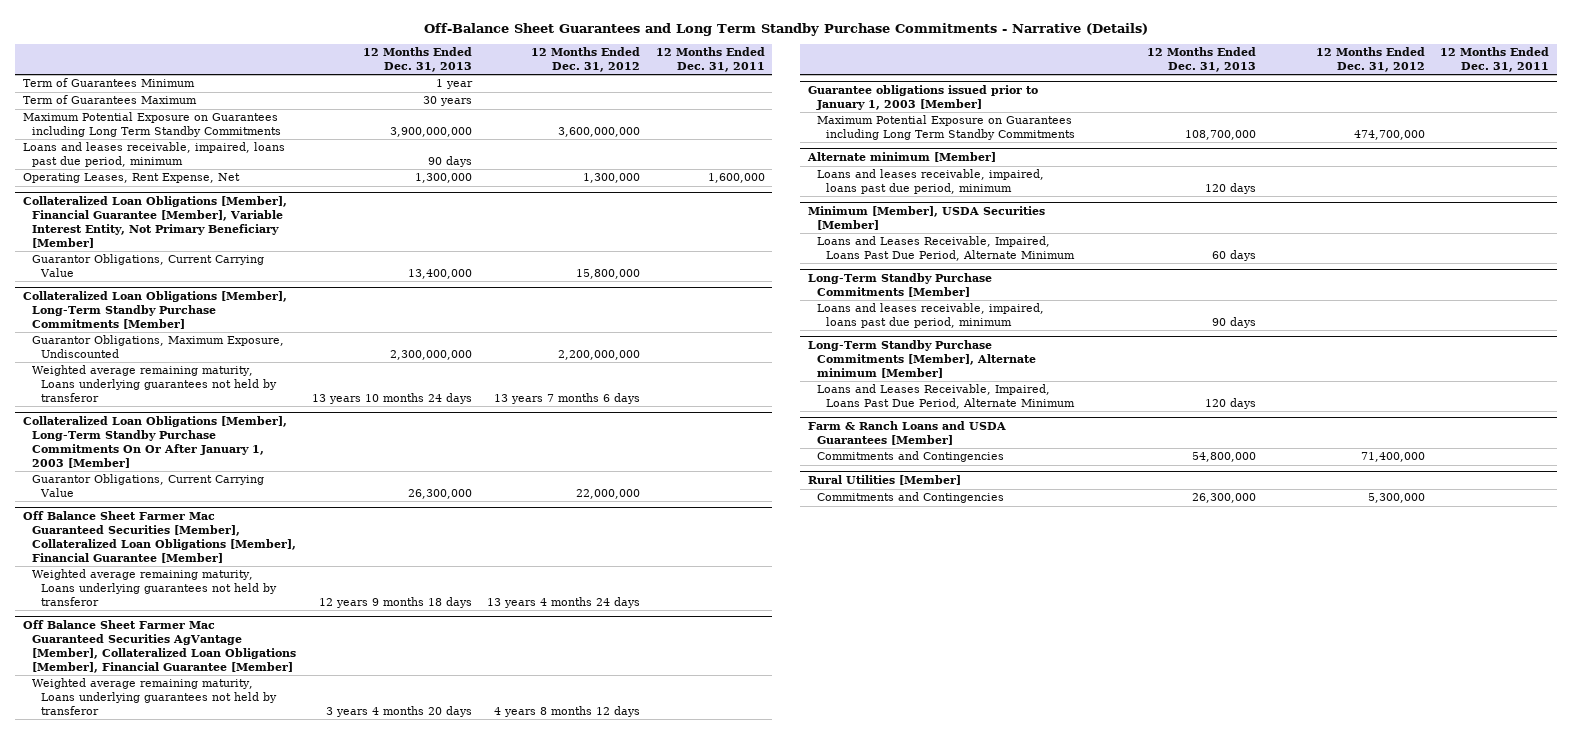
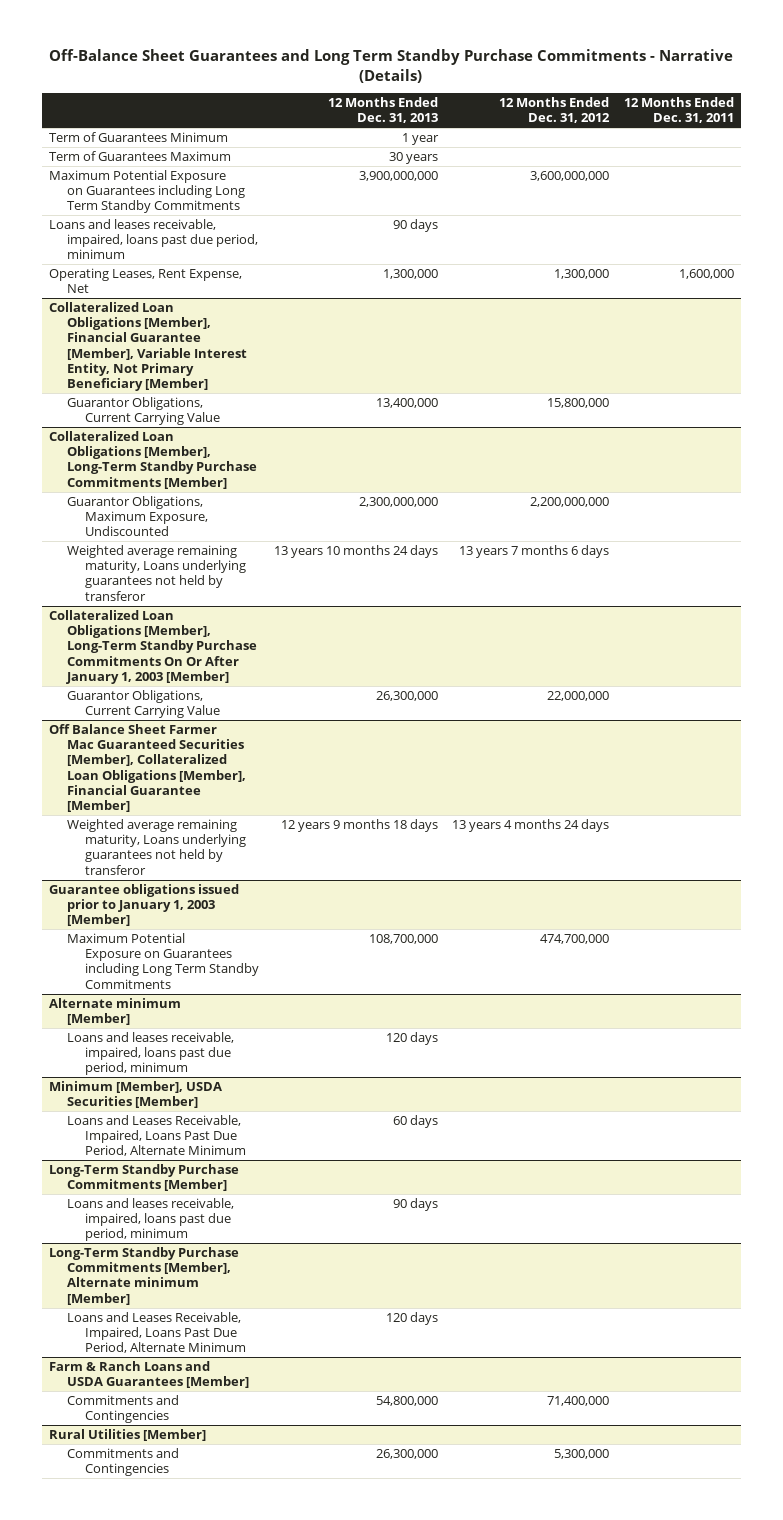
- Off Balance Sheet Farmer Mac Guaranteed Securities AgVantage [Member], Collateralized Loan Obligations [Member], Financial Guarantee [Member]
- Weighted average remaining maturity, Loans underlying guarantees not held by transferor | 3 years 4 months 20 days | 4 years 8 months 12 days |

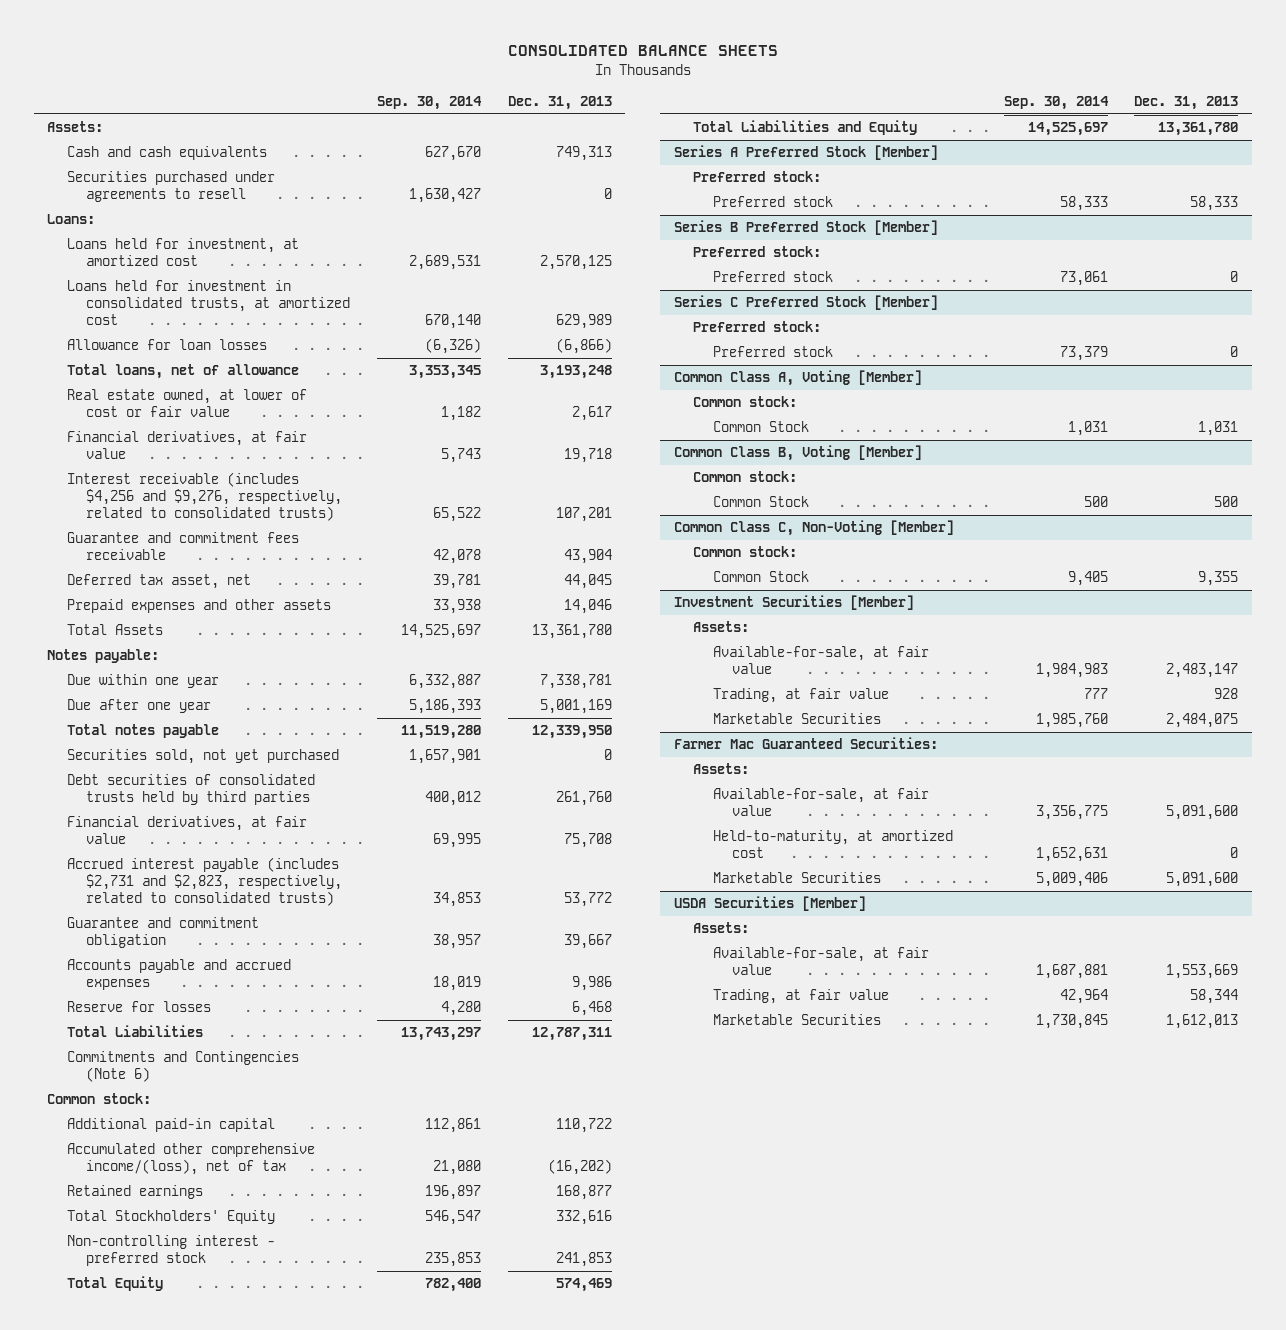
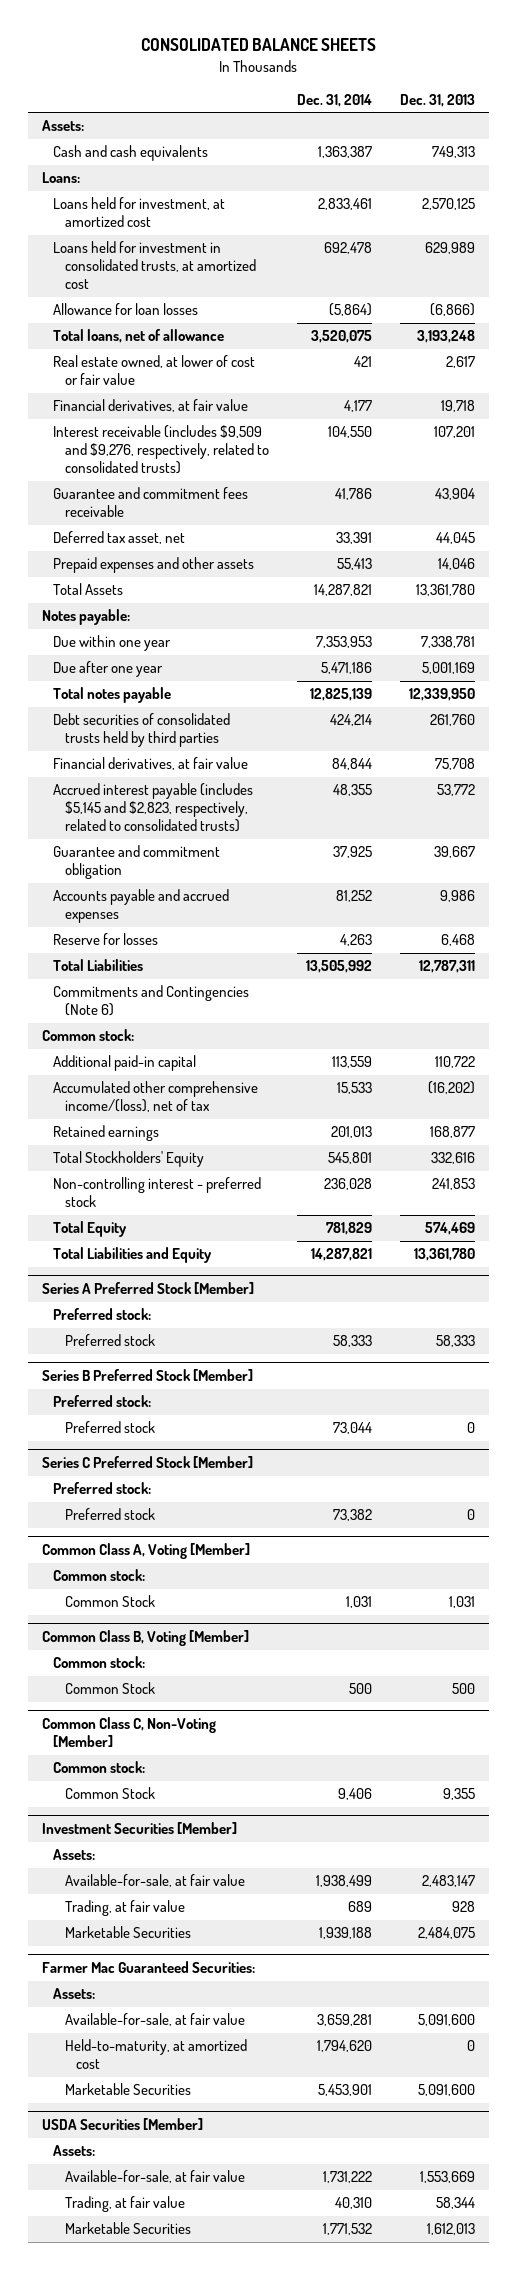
- | Sep. 30, 2014 | Dec. 31, 2013
+ | Dec. 31, 2014 | Dec. 31, 2013
- Securities purchased under agreements to resell | 1,630,427 | 0
- Interest receivable (includes $4,256 and $9,276, respectively, related to consolidated trusts) | 65,522 | 107,201
+ Interest receivable (includes $9,509 and $9,276, respectively, related to consolidated trusts) | 104,550 | 107,201
- Securities sold, not yet purchased | 1,657,901 | 0
- Accrued interest payable (includes $2,731 and $2,823, respectively, related to consolidated trusts) | 34,853 | 53,772
+ Accrued interest payable (includes $5,145 and $2,823, respectively, related to consolidated trusts) | 48,355 | 53,772

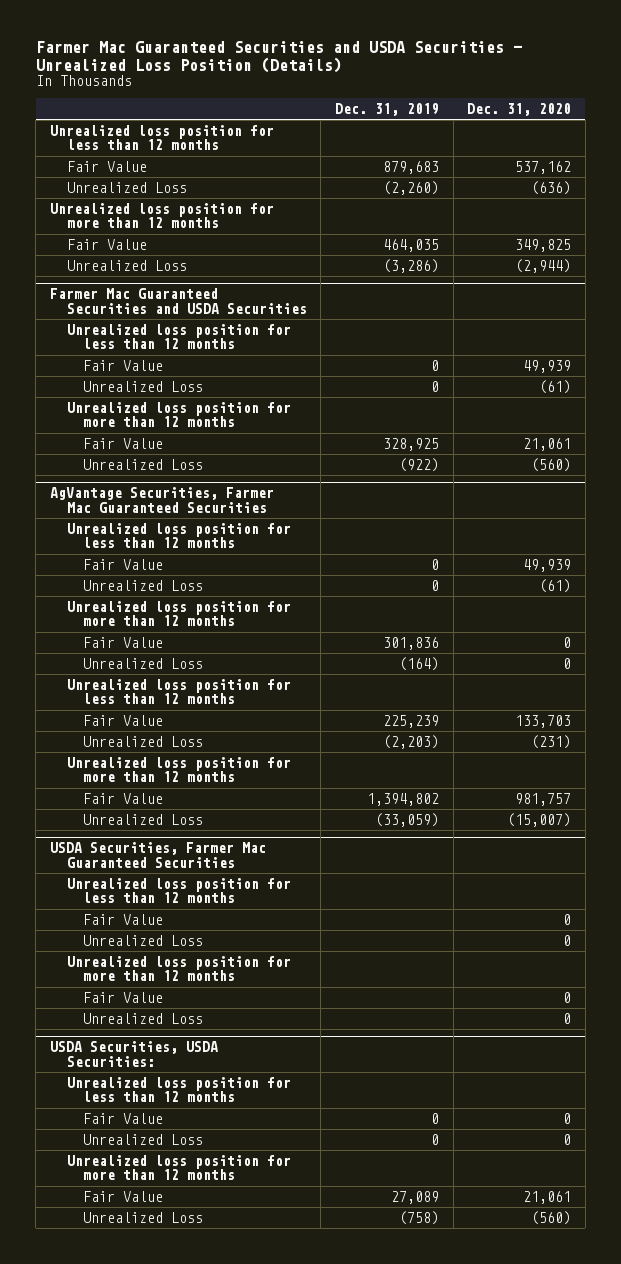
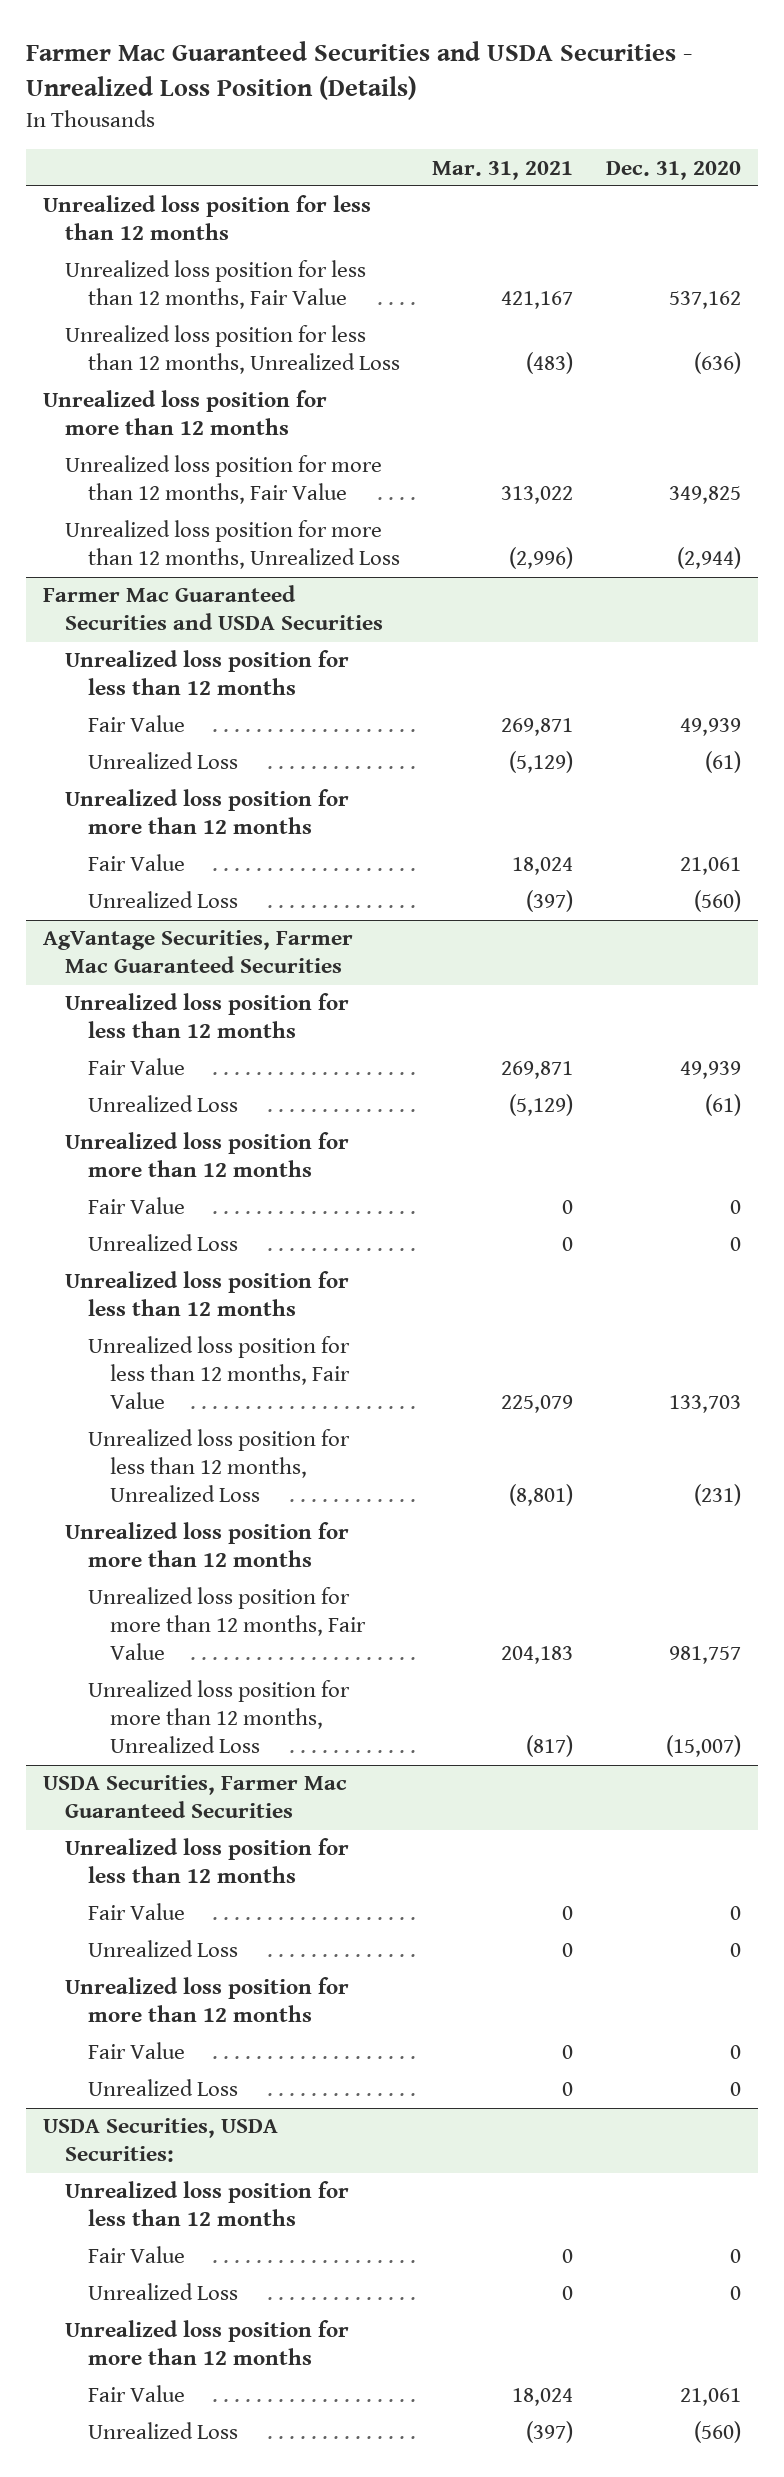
- | Dec. 31, 2019 | Dec. 31, 2020
+ | Mar. 31, 2021 | Dec. 31, 2020
- Fair Value | 879,683 | 537,162
- Unrealized Loss | (2,260) | (636)
+ Unrealized loss position for less than 12 months, Fair Value | 421,167 | 537,162
+ Unrealized loss position for less than 12 months, Unrealized Loss | (483) | (636)
- Fair Value | 464,035 | 349,825
- Unrealized Loss | (3,286) | (2,944)
+ Unrealized loss position for more than 12 months, Fair Value | 313,022 | 349,825
+ Unrealized loss position for more than 12 months, Unrealized Loss | (2,996) | (2,944)
@ AgVantage Securities, Farmer Mac Guaranteed Securities
- Fair Value | 225,239 | 133,703
- Unrealized Loss | (2,203) | (231)
+ Unrealized loss position for less than 12 months, Fair Value | 225,079 | 133,703
+ Unrealized loss position for less than 12 months, Unrealized Loss | (8,801) | (231)
- Fair Value | 1,394,802 | 981,757
- Unrealized Loss | (33,059) | (15,007)
+ Unrealized loss position for more than 12 months, Fair Value | 204,183 | 981,757
+ Unrealized loss position for more than 12 months, Unrealized Loss | (817) | (15,007)

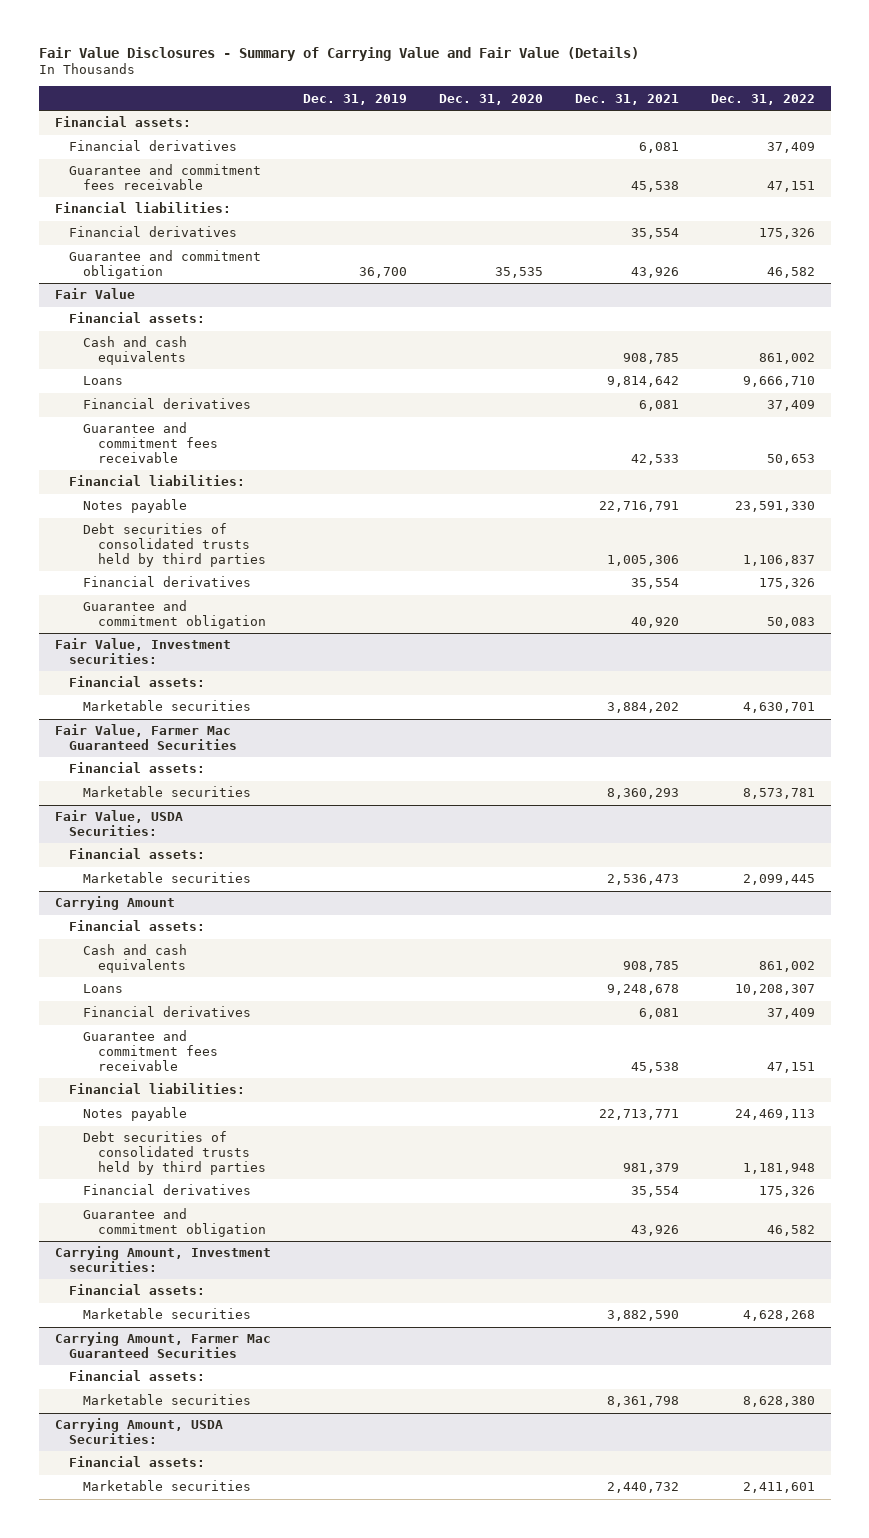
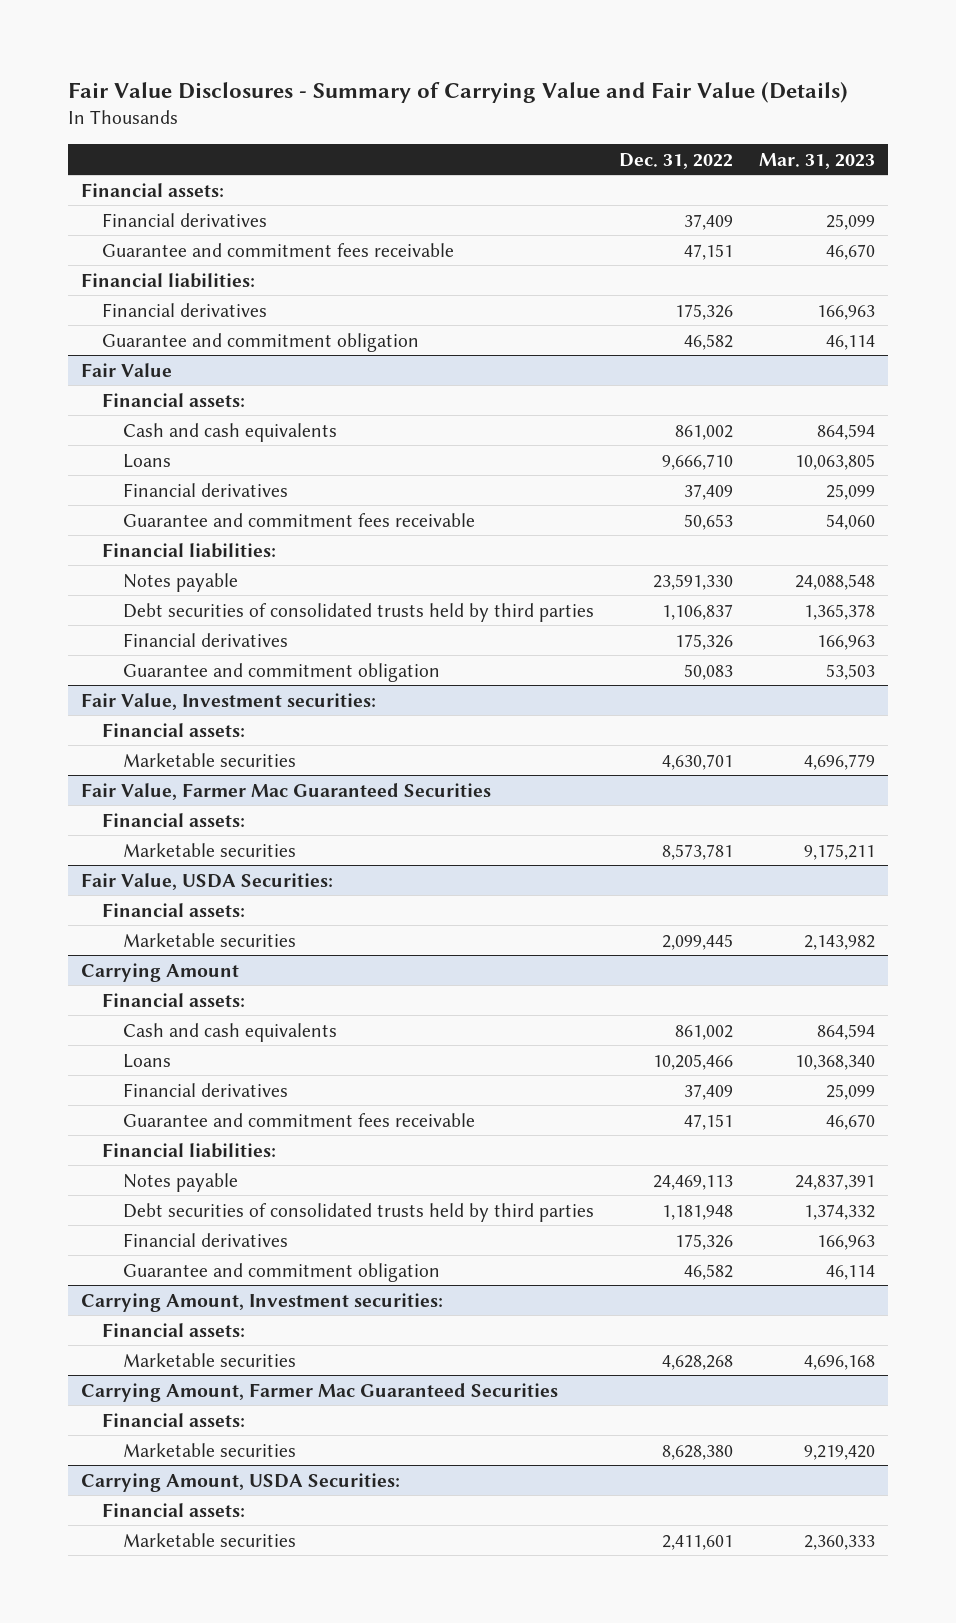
- | Dec. 31, 2019 | Dec. 31, 2020 | Dec. 31, 2021 | Dec. 31, 2022
+ | Dec. 31, 2022 | Mar. 31, 2023
@ Carrying Amount
- Loans | | | 9,248,678 | 10,208,307
+ Loans | 10,205,466 | 10,368,340

